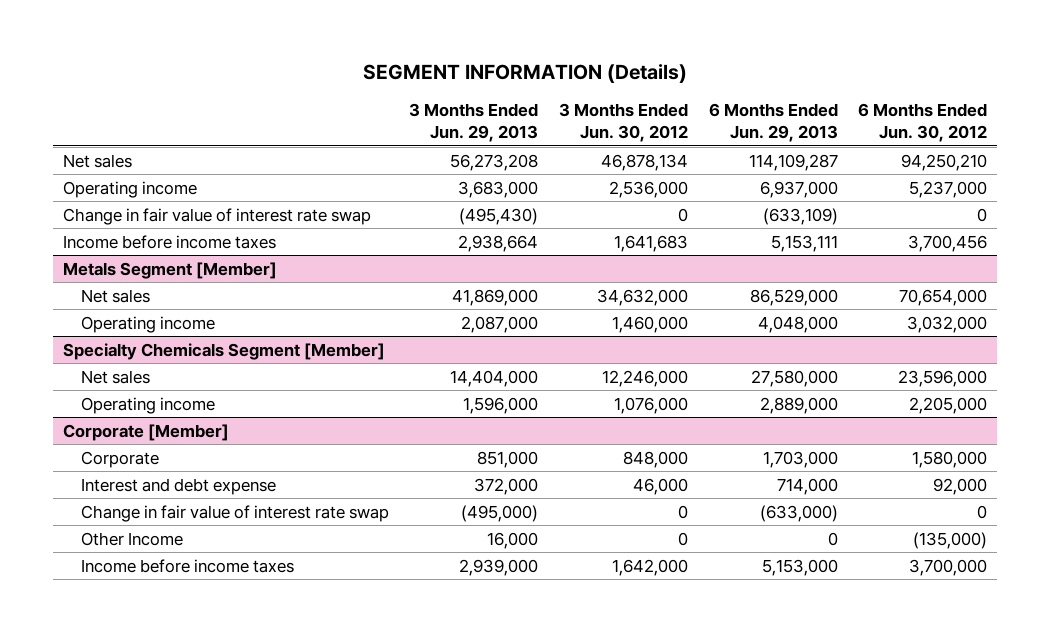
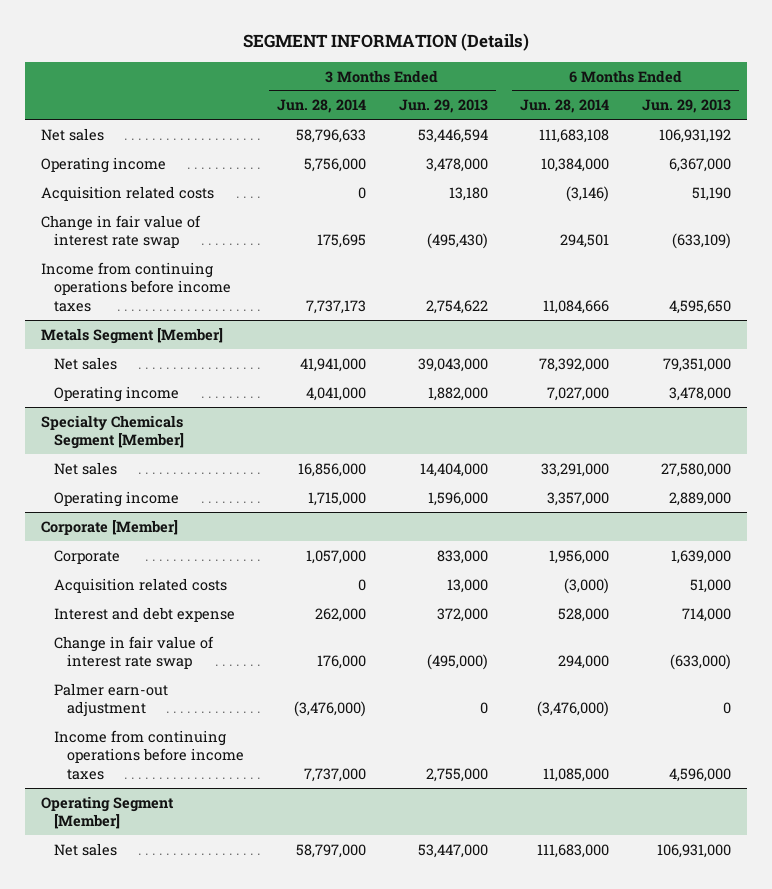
- | 3 Months Ended Jun. 29, 2013 | 3 Months Ended Jun. 30, 2012 | 6 Months Ended Jun. 29, 2013 | 6 Months Ended Jun. 30, 2012
+ | 3 Months Ended Jun. 28, 2014 | 3 Months Ended Jun. 29, 2013 | 6 Months Ended Jun. 28, 2014 | 6 Months Ended Jun. 29, 2013
- Net sales | 56,273,208 | 46,878,134 | 114,109,287 | 94,250,210
- Operating income | 3,683,000 | 2,536,000 | 6,937,000 | 5,237,000
+ Net sales | 58,796,633 | 53,446,594 | 111,683,108 | 106,931,192
+ Operating income | 5,756,000 | 3,478,000 | 10,384,000 | 6,367,000
+ Acquisition related costs | 0 | 13,180 | (3,146) | 51,190
- Income before income taxes | 2,938,664 | 1,641,683 | 5,153,111 | 3,700,456
+ Income from continuing operations before income taxes | 7,737,173 | 2,754,622 | 11,084,666 | 4,595,650
@ Metals Segment [Member]
- Net sales | 41,869,000 | 34,632,000 | 86,529,000 | 70,654,000
- Operating income | 2,087,000 | 1,460,000 | 4,048,000 | 3,032,000
+ Net sales | 41,941,000 | 39,043,000 | 78,392,000 | 79,351,000
+ Operating income | 4,041,000 | 1,882,000 | 7,027,000 | 3,478,000
@ Corporate [Member]
- Corporate | 851,000 | 848,000 | 1,703,000 | 1,580,000
+ Corporate | 1,057,000 | 833,000 | 1,956,000 | 1,639,000
+ Acquisition related costs | 0 | 13,000 | (3,000) | 51,000
- Other Income | 16,000 | 0 | 0 | (135,000)
- Income before income taxes | 2,939,000 | 1,642,000 | 5,153,000 | 3,700,000
+ Palmer earn-out adjustment | (3,476,000) | 0 | (3,476,000) | 0
+ Income from continuing operations before income taxes | 7,737,000 | 2,755,000 | 11,085,000 | 4,596,000
+ Operating Segment [Member]
+ Net sales | 58,797,000 | 53,447,000 | 111,683,000 | 106,931,000

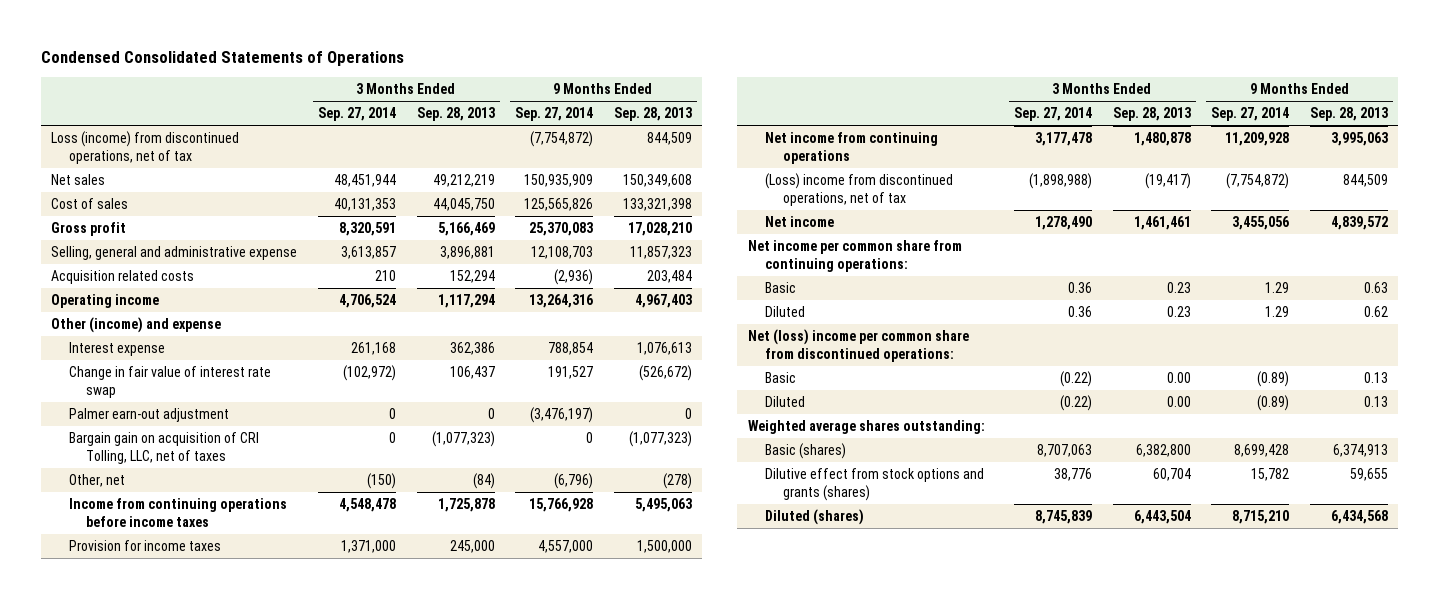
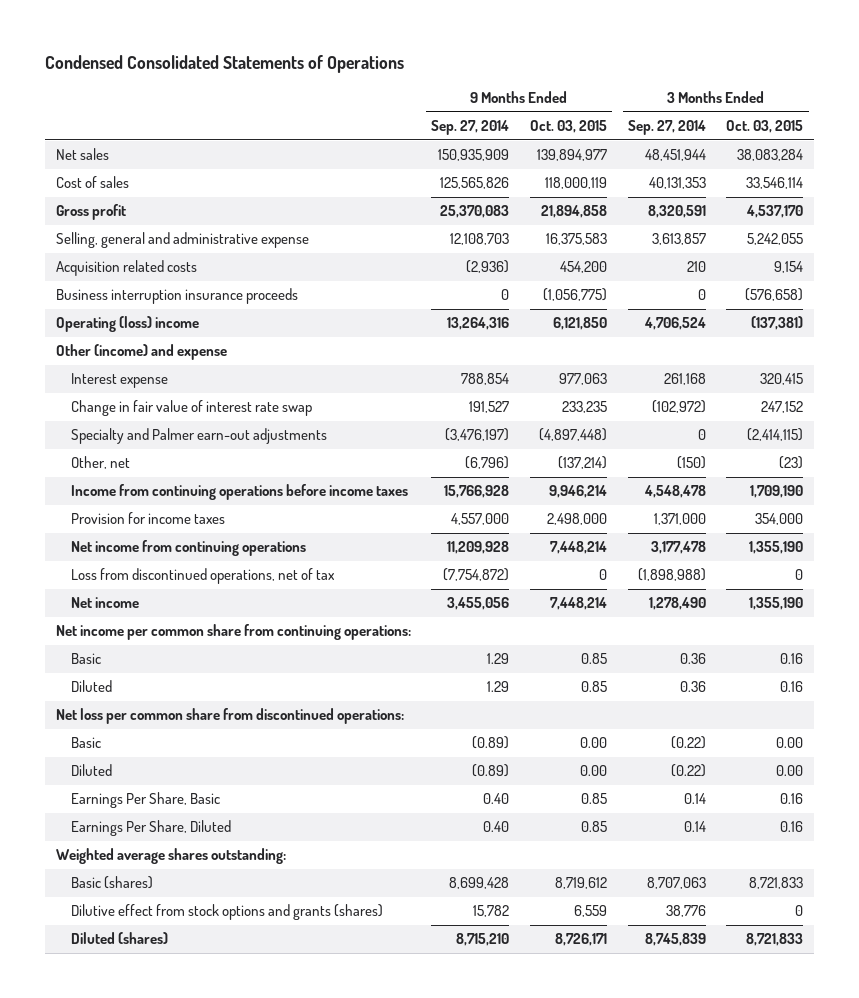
- | 3 Months Ended Sep. 27, 2014 | 3 Months Ended Sep. 28, 2013 | 9 Months Ended Sep. 27, 2014 | 9 Months Ended Sep. 28, 2013
+ | 9 Months Ended Sep. 27, 2014 | 9 Months Ended Oct. 03, 2015 | 3 Months Ended Sep. 27, 2014 | 3 Months Ended Oct. 03, 2015
- Loss (income) from discontinued operations, net of tax | | | (7,754,872) | 844,509
- Operating income | 4,706,524 | 1,117,294 | 13,264,316 | 4,967,403
+ Business interruption insurance proceeds | 0 | (1,056,775) | 0 | (576,658)
+ Operating (loss) income | 13,264,316 | 6,121,850 | 4,706,524 | (137,381)
- Palmer earn-out adjustment | 0 | 0 | (3,476,197) | 0
- Bargain gain on acquisition of CRI Tolling, LLC, net of taxes | 0 | (1,077,323) | 0 | (1,077,323)
+ Specialty and Palmer earn-out adjustments | (3,476,197) | (4,897,448) | 0 | (2,414,115)
- (Loss) income from discontinued operations, net of tax | (1,898,988) | (19,417) | (7,754,872) | 844,509
+ Loss from discontinued operations, net of tax | (7,754,872) | 0 | (1,898,988) | 0
- Net (loss) income per common share from discontinued operations:
+ Net loss per common share from discontinued operations:
+ Earnings Per Share, Basic | 0.40 | 0.85 | 0.14 | 0.16
+ Earnings Per Share, Diluted | 0.40 | 0.85 | 0.14 | 0.16

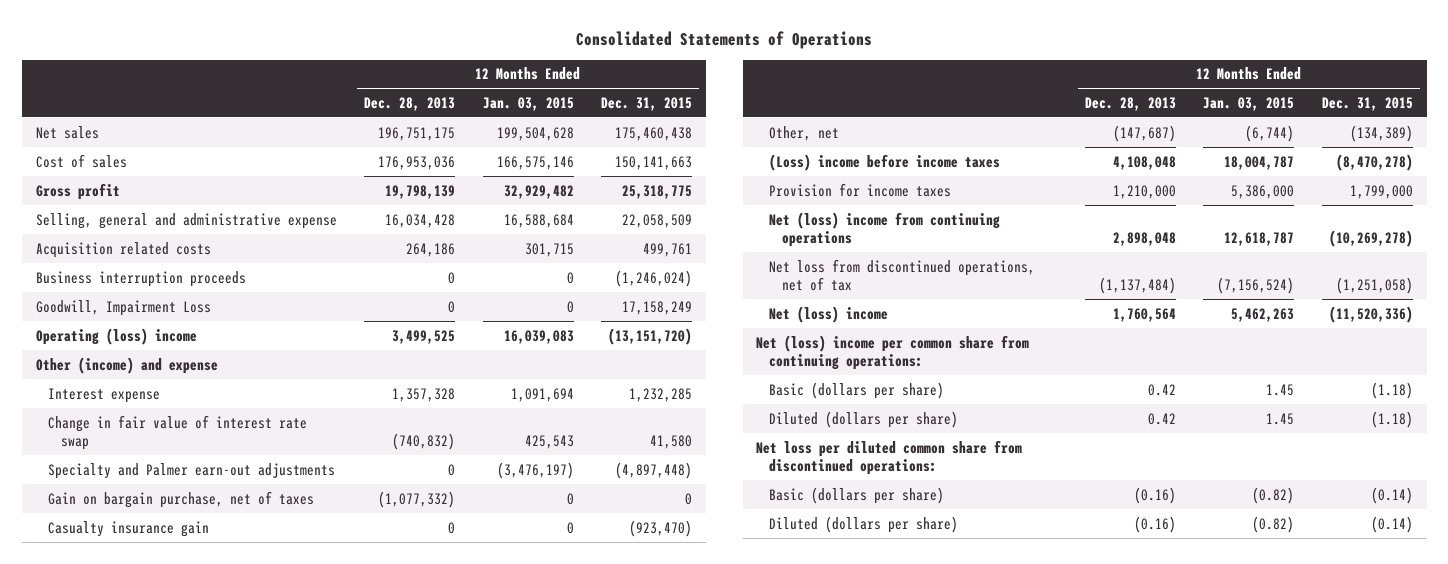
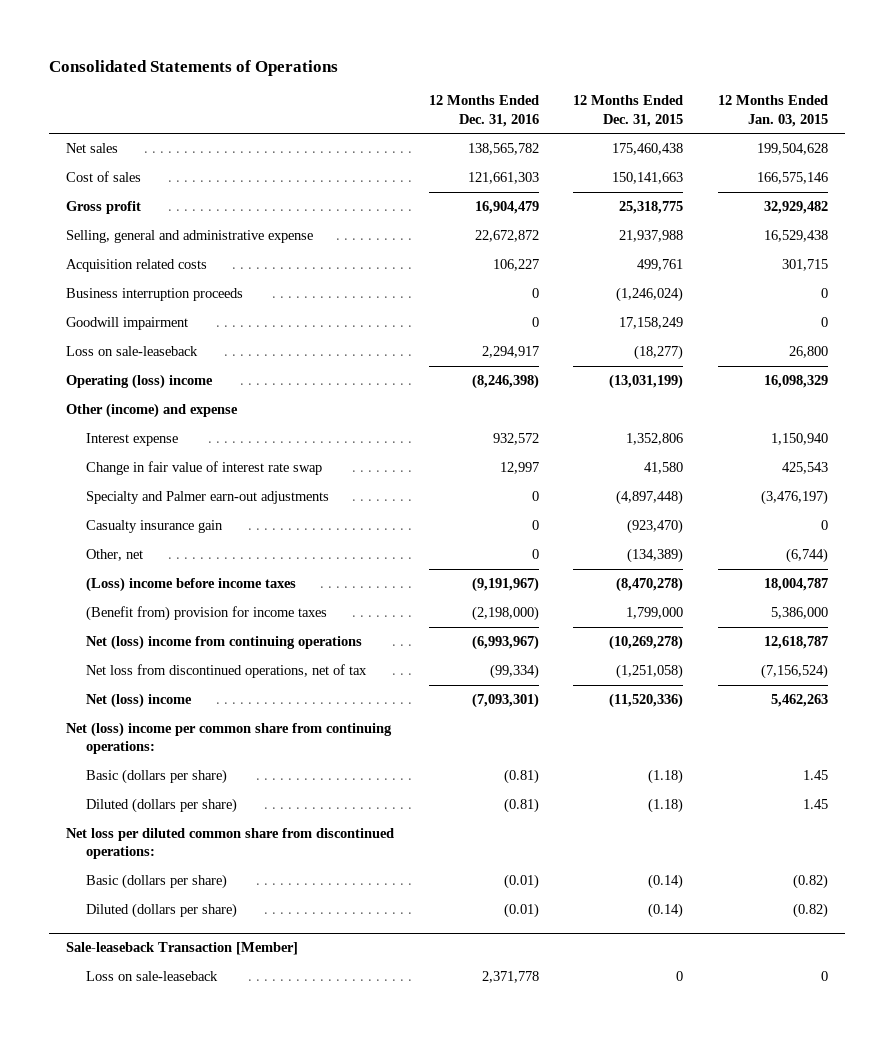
- | 12 Months Ended Dec. 28, 2013 | 12 Months Ended Jan. 03, 2015 | 12 Months Ended Dec. 31, 2015
+ | 12 Months Ended Dec. 31, 2016 | 12 Months Ended Dec. 31, 2015 | 12 Months Ended Jan. 03, 2015
- Selling, general and administrative expense | 16,034,428 | 16,588,684 | 22,058,509
+ Selling, general and administrative expense | 22,672,872 | 21,937,988 | 16,529,438
- Goodwill, Impairment Loss | 0 | 0 | 17,158,249
- Operating (loss) income | 3,499,525 | 16,039,083 | (13,151,720)
+ Goodwill impairment | 0 | 17,158,249 | 0
+ Loss on sale-leaseback | 2,294,917 | (18,277) | 26,800
+ Operating (loss) income | (8,246,398) | (13,031,199) | 16,098,329
- Interest expense | 1,357,328 | 1,091,694 | 1,232,285
+ Interest expense | 932,572 | 1,352,806 | 1,150,940
- Gain on bargain purchase, net of taxes | (1,077,332) | 0 | 0
- Provision for income taxes | 1,210,000 | 5,386,000 | 1,799,000
+ (Benefit from) provision for income taxes | (2,198,000) | 1,799,000 | 5,386,000
+ Sale-leaseback Transaction [Member]
+ Loss on sale-leaseback | 2,371,778 | 0 | 0

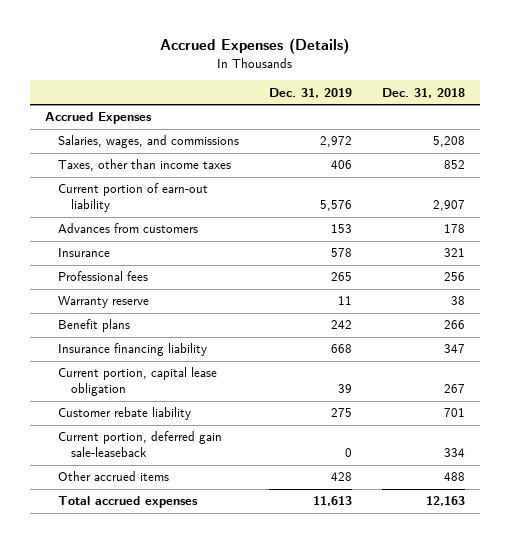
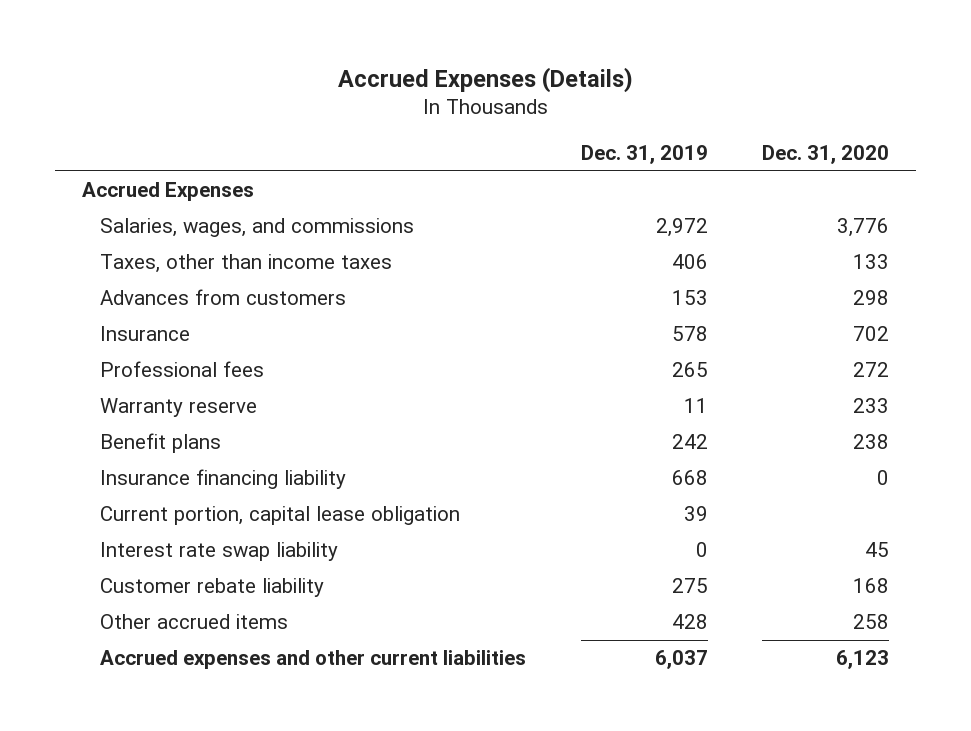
- | Dec. 31, 2019 | Dec. 31, 2018
+ | Dec. 31, 2019 | Dec. 31, 2020
- Current portion of earn-out liability | 5,576 | 2,907
+ Interest rate swap liability | 0 | 45
- Current portion, deferred gain sale-leaseback | 0 | 334
- Total accrued expenses | 11,613 | 12,163
+ Accrued expenses and other current liabilities | 6,037 | 6,123

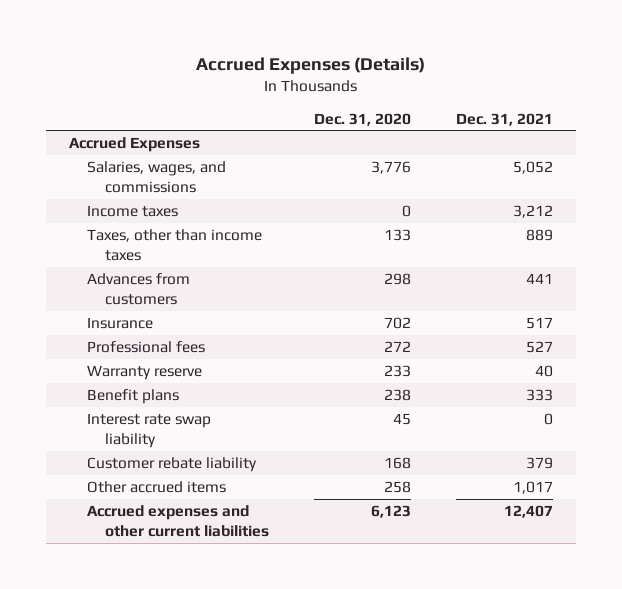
- | Dec. 31, 2019 | Dec. 31, 2020
+ | Dec. 31, 2020 | Dec. 31, 2021
+ Income taxes | 0 | 3,212
- Insurance financing liability | 668 | 0
- Current portion, capital lease obligation | 39 |

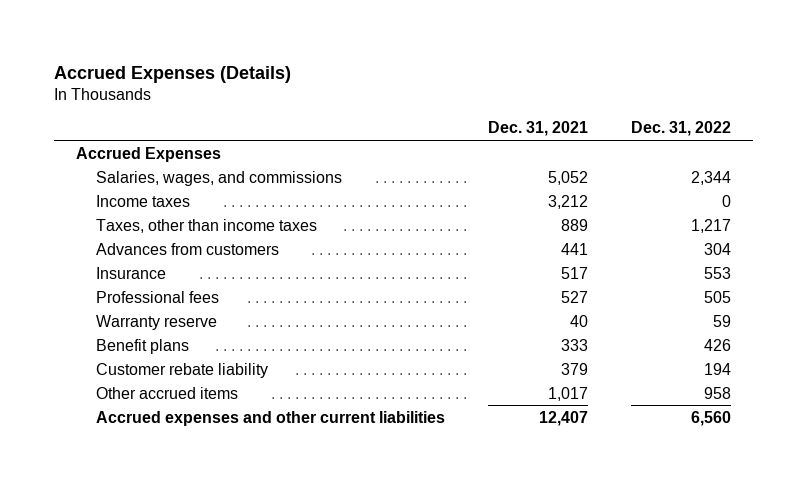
- | Dec. 31, 2020 | Dec. 31, 2021
+ | Dec. 31, 2021 | Dec. 31, 2022
- Interest rate swap liability | 45 | 0

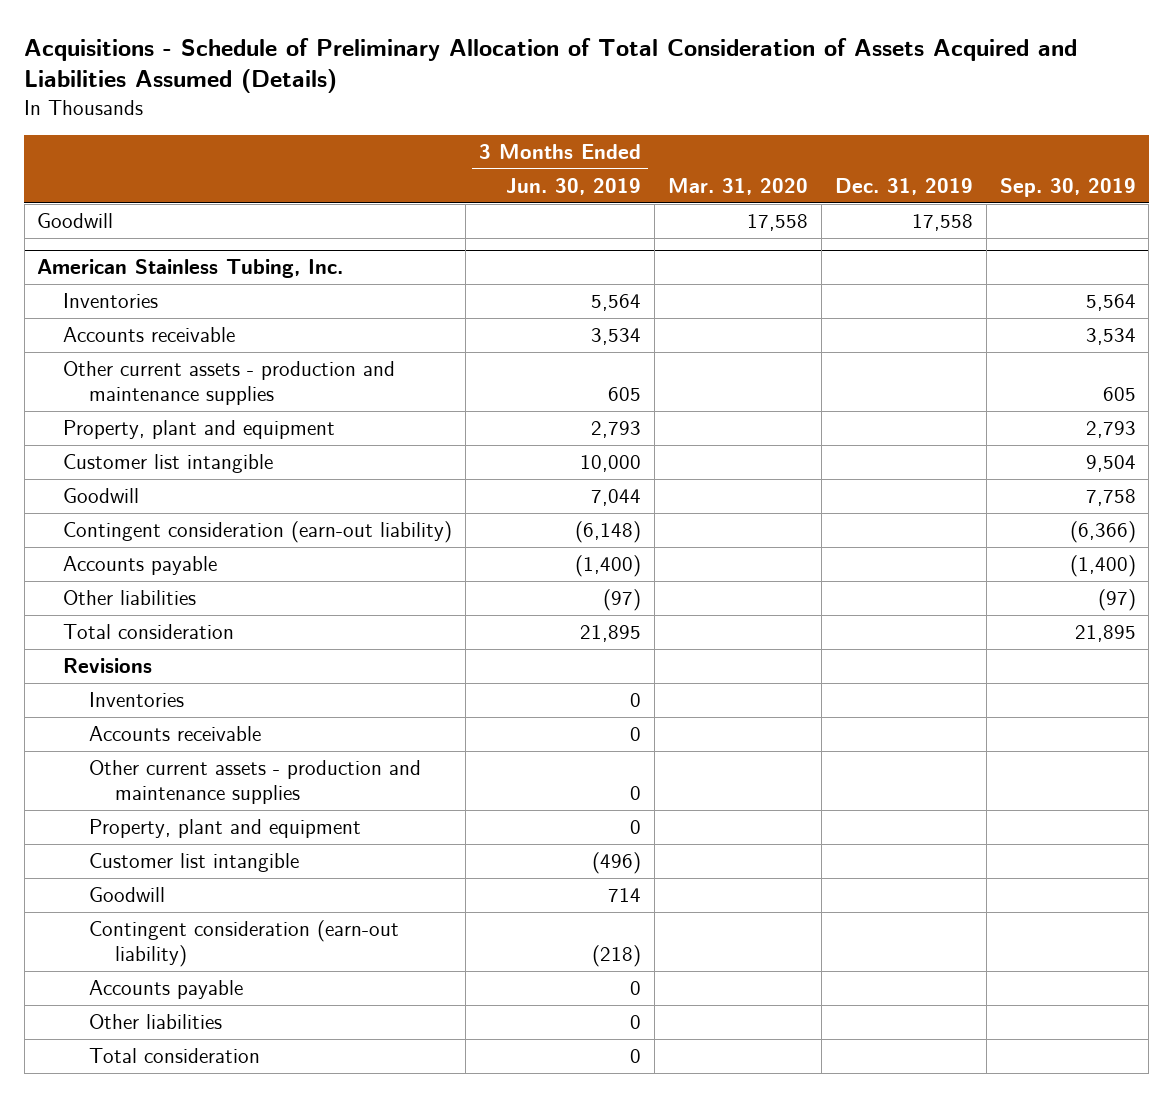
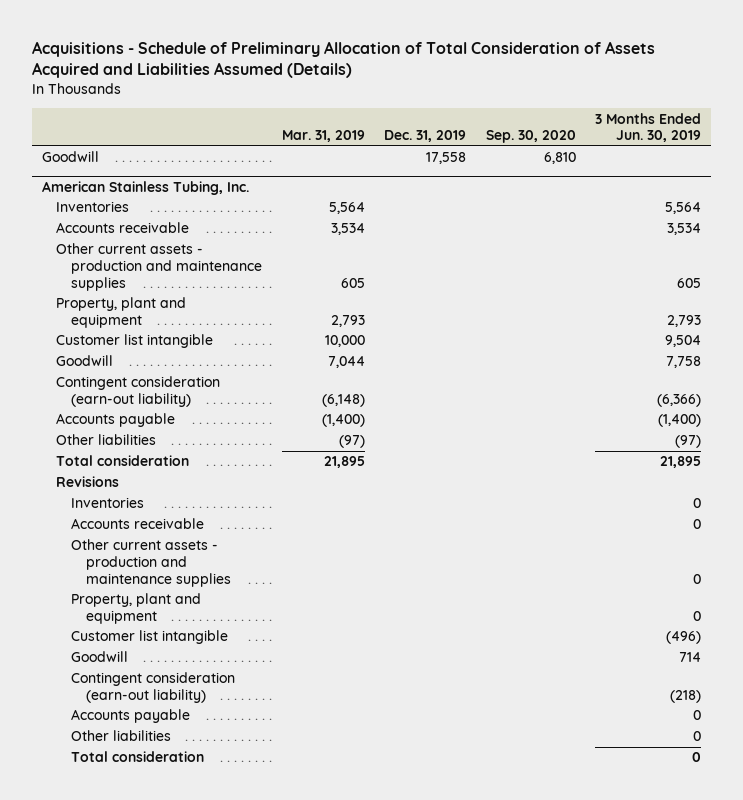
- | 3 Months Ended Jun. 30, 2019 | Mar. 31, 2020 | Dec. 31, 2019 | Sep. 30, 2019
+ | Mar. 31, 2019 | Dec. 31, 2019 | Sep. 30, 2020 | 3 Months Ended Jun. 30, 2019
@ American Stainless Tubing, Inc.
- Customer list intangible | 10,000 | | | 9,504
- Goodwill | 7,044 | | | 7,758
- Contingent consideration (earn-out liability) | (6,148) | | | (6,366)
+ Customer list intangible | 10,000 | | | 9,504
+ Goodwill | 7,044 | | | 7,758
+ Contingent consideration (earn-out liability) | (6,148) | | | (6,366)

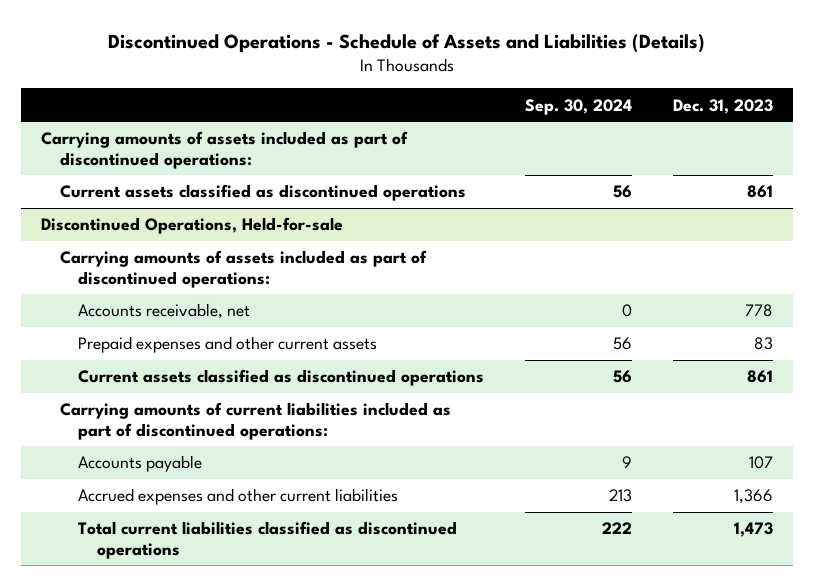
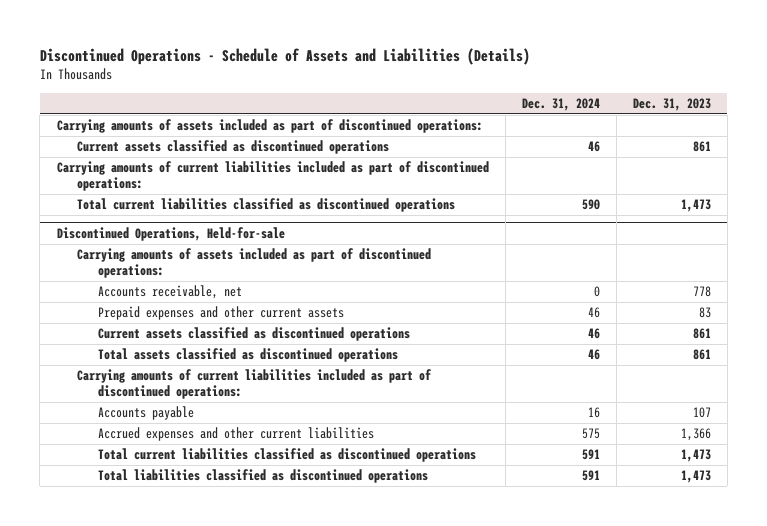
- | Sep. 30, 2024 | Dec. 31, 2023
+ | Dec. 31, 2024 | Dec. 31, 2023
+ Carrying amounts of current liabilities included as part of discontinued operations:
+ Total current liabilities classified as discontinued operations | 590 | 1,473
@ Discontinued Operations, Held-for-sale
+ Total assets classified as discontinued operations | 46 | 861
+ Total liabilities classified as discontinued operations | 591 | 1,473

